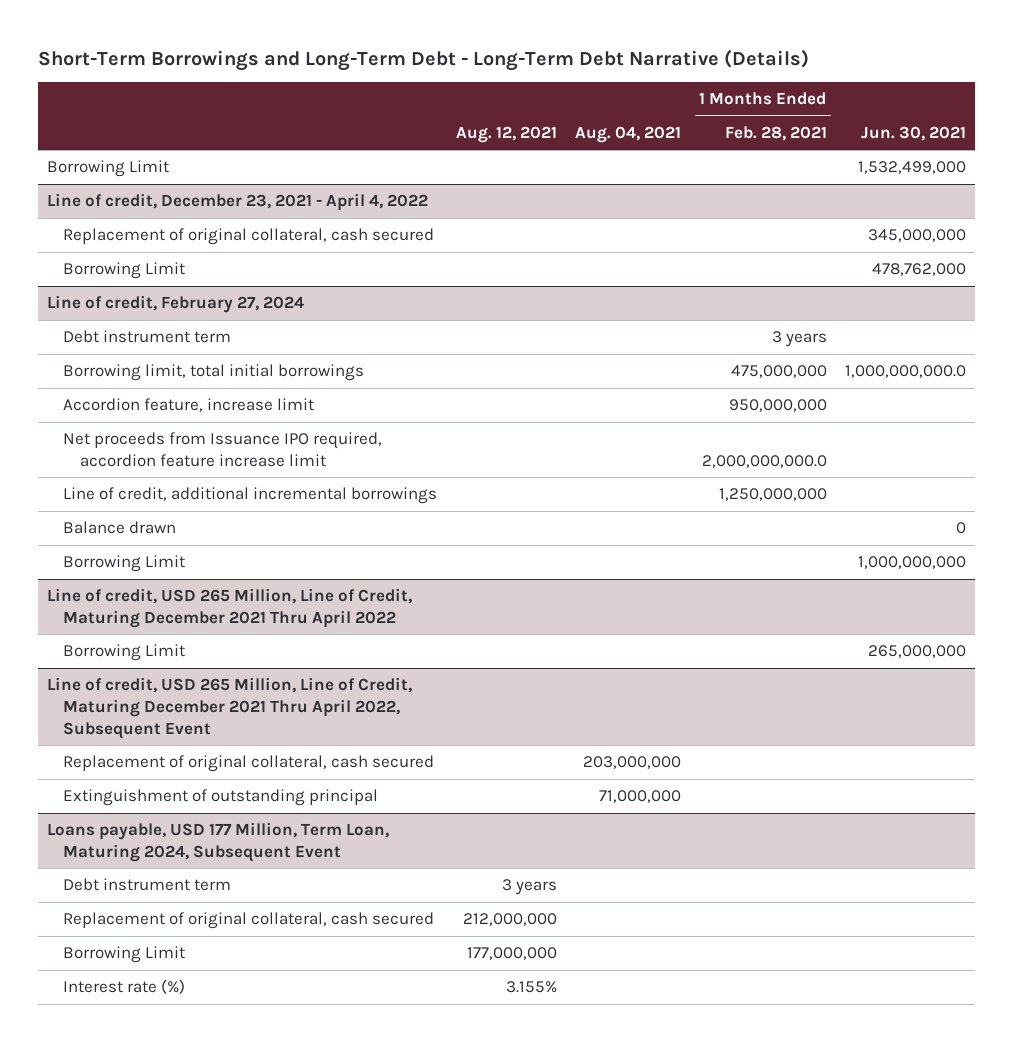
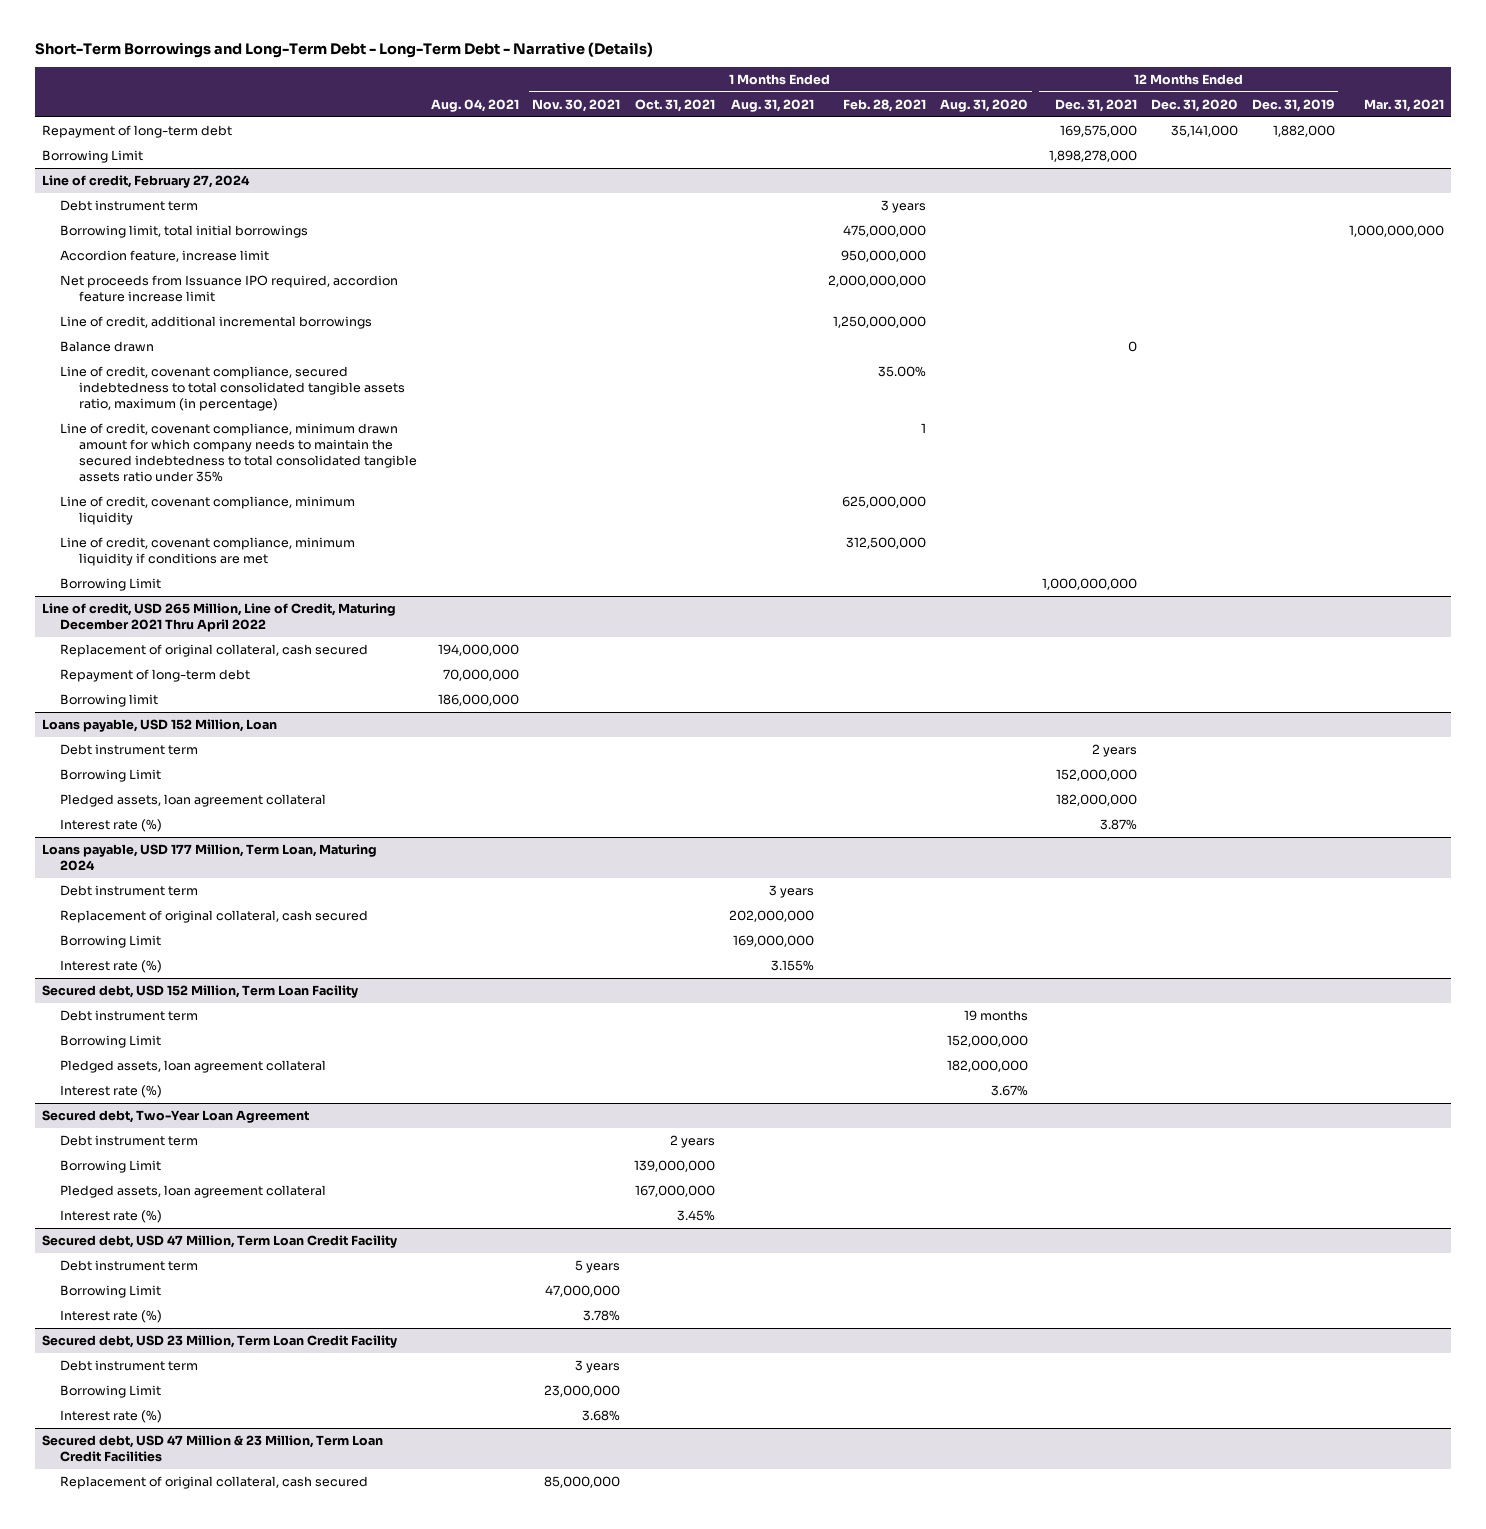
- Short-Term Borrowings and Long-Term Debt - Long-Term Debt Narrative (Details)
+ Short-Term Borrowings and Long-Term Debt - Long-Term Debt - Narrative (Details)
- | Aug. 12, 2021 | Aug. 04, 2021 | 1 Months Ended Feb. 28, 2021 | Jun. 30, 2021
+ | Aug. 04, 2021 | 1 Months Ended Nov. 30, 2021 | 1 Months Ended Oct. 31, 2021 | 1 Months Ended Aug. 31, 2021 | 1 Months Ended Feb. 28, 2021 | 1 Months Ended Aug. 31, 2020 | 12 Months Ended Dec. 31, 2021 | 12 Months Ended Dec. 31, 2020 | 12 Months Ended Dec. 31, 2019 | Mar. 31, 2021
+ Repayment of long-term debt | | | | | | | 169,575,000 | 35,141,000 | 1,882,000 |
- Line of credit, December 23, 2021 - April 4, 2022
- Replacement of original collateral, cash secured | | | | 345,000,000
- Borrowing Limit | | | | 478,762,000
@ Line of credit, February 27, 2024
- Net proceeds from Issuance IPO required, accordion feature increase limit | | | 2,000,000,000.0 |
+ Net proceeds from Issuance IPO required, accordion feature increase limit | | | | | 2,000,000,000 | | | | |
+ Line of credit, covenant compliance, secured indebtedness to total consolidated tangible assets ratio, maximum (in percentage) | | | | | 35.00% | | | | |
+ Line of credit, covenant compliance, minimum drawn amount for which company needs to maintain the secured indebtedness to total consolidated tangible assets ratio under 35% | | | | | 1 | | | | |
+ Line of credit, covenant compliance, minimum liquidity | | | | | 625,000,000 | | | | |
+ Line of credit, covenant compliance, minimum liquidity if conditions are met | | | | | 312,500,000 | | | | |
@ Line of credit, USD 265 Million, Line of Credit, Maturing December 2021 Thru April 2022
- Borrowing Limit | | | | 265,000,000
- Line of credit, USD 265 Million, Line of Credit, Maturing December 2021 Thru April 2022, Subsequent Event
- Replacement of original collateral, cash secured | | 203,000,000 | |
- Extinguishment of outstanding principal | | 71,000,000 | |
- Loans payable, USD 177 Million, Term Loan, Maturing 2024, Subsequent Event
@ Line of credit, USD 265 Million, Line of Credit, Maturing December 2021 Thru April 2022
+ Replacement of original collateral, cash secured | 194,000,000 | | | | | | | | |
+ Repayment of long-term debt | 70,000,000 | | | | | | | | |
+ Borrowing limit | 186,000,000 | | | | | | | | |
+ Loans payable, USD 152 Million, Loan
+ Debt instrument term | | | | | | | 2 years | | |
+ Borrowing Limit | | | | | | | 152,000,000 | | |
+ Pledged assets, loan agreement collateral | | | | | | | 182,000,000 | | |
+ Interest rate (%) | | | | | | | 3.87% | | |
+ Loans payable, USD 177 Million, Term Loan, Maturing 2024
+ Secured debt, USD 152 Million, Term Loan Facility
+ Debt instrument term | | | | | | 19 months | | | |
+ Borrowing Limit | | | | | | 152,000,000 | | | |
+ Pledged assets, loan agreement collateral | | | | | | 182,000,000 | | | |
+ Interest rate (%) | | | | | | 3.67% | | | |
+ Secured debt, Two-Year Loan Agreement
+ Debt instrument term | | | 2 years | | | | | | |
+ Borrowing Limit | | | 139,000,000 | | | | | | |
+ Pledged assets, loan agreement collateral | | | 167,000,000 | | | | | | |
+ Interest rate (%) | | | 3.45% | | | | | | |
+ Secured debt, USD 47 Million, Term Loan Credit Facility
+ Debt instrument term | | 5 years | | | | | | | |
+ Borrowing Limit | | 47,000,000 | | | | | | | |
+ Interest rate (%) | | 3.78% | | | | | | | |
+ Secured debt, USD 23 Million, Term Loan Credit Facility
+ Debt instrument term | | 3 years | | | | | | | |
+ Borrowing Limit | | 23,000,000 | | | | | | | |
+ Interest rate (%) | | 3.68% | | | | | | | |
+ Secured debt, USD 47 Million & 23 Million, Term Loan Credit Facilities
+ Replacement of original collateral, cash secured | | 85,000,000 | | | | | | | |

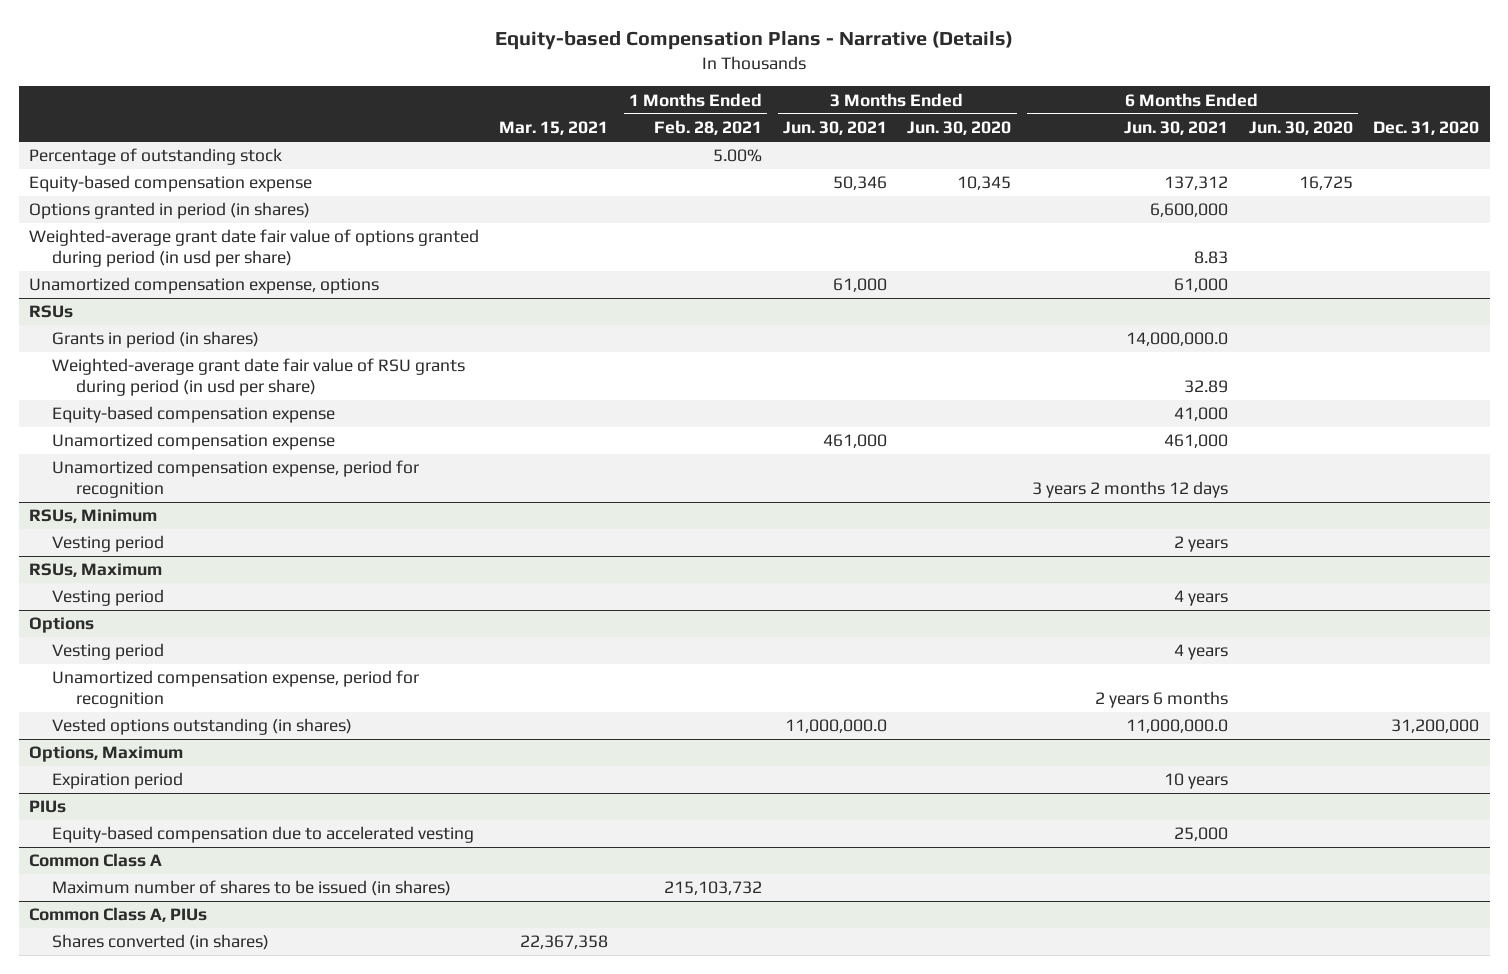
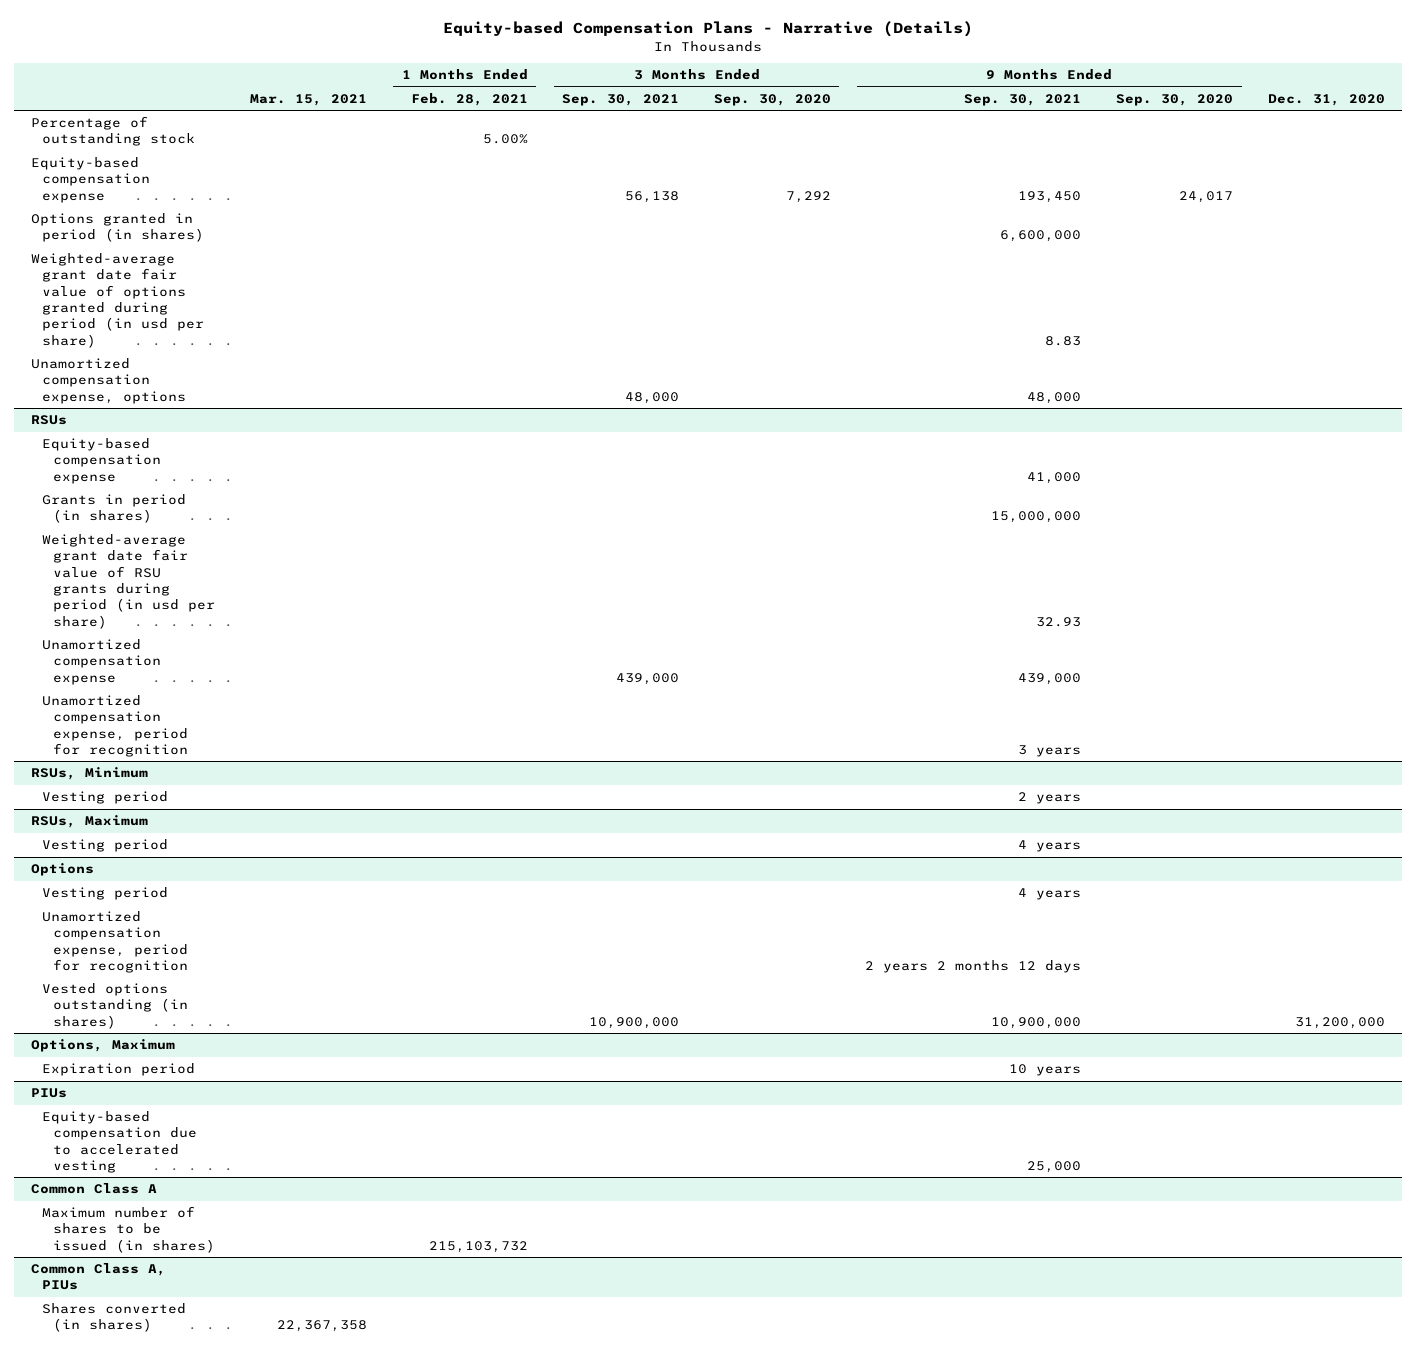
- | Mar. 15, 2021 | 1 Months Ended Feb. 28, 2021 | 3 Months Ended Jun. 30, 2021 | 3 Months Ended Jun. 30, 2020 | 6 Months Ended Jun. 30, 2021 | 6 Months Ended Jun. 30, 2020 | Dec. 31, 2020
+ | Mar. 15, 2021 | 1 Months Ended Feb. 28, 2021 | 3 Months Ended Sep. 30, 2021 | 3 Months Ended Sep. 30, 2020 | 9 Months Ended Sep. 30, 2021 | 9 Months Ended Sep. 30, 2020 | Dec. 31, 2020
@ RSUs
moved up: Equity-based compensation expense | | | | | 41,000 | |

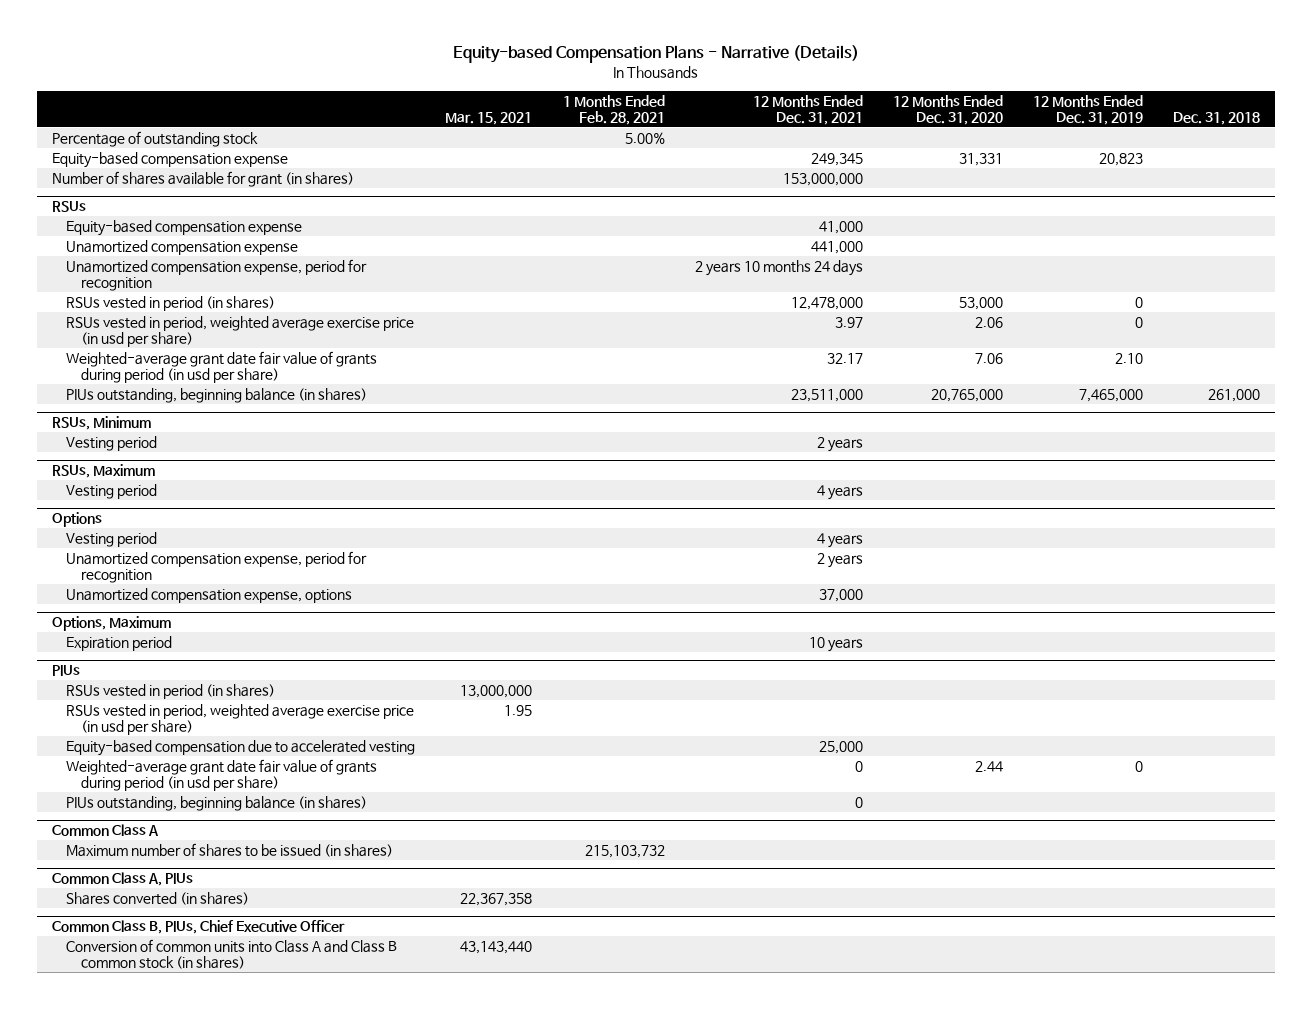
- | Mar. 15, 2021 | 1 Months Ended Feb. 28, 2021 | 3 Months Ended Sep. 30, 2021 | 3 Months Ended Sep. 30, 2020 | 9 Months Ended Sep. 30, 2021 | 9 Months Ended Sep. 30, 2020 | Dec. 31, 2020
+ | Mar. 15, 2021 | 1 Months Ended Feb. 28, 2021 | 12 Months Ended Dec. 31, 2021 | 12 Months Ended Dec. 31, 2020 | 12 Months Ended Dec. 31, 2019 | Dec. 31, 2018
- Options granted in period (in shares) | | | | | 6,600,000 | |
- Weighted-average grant date fair value of options granted during period (in usd per share) | | | | | 8.83 | |
- Unamortized compensation expense, options | | | 48,000 | | 48,000 | |
+ Number of shares available for grant (in shares) | | | 153,000,000 | | |
@ RSUs
- Grants in period (in shares) | | | | | 15,000,000 | |
- Weighted-average grant date fair value of RSU grants during period (in usd per share) | | | | | 32.93 | |
+ RSUs vested in period (in shares) | | | 12,478,000 | 53,000 | 0 |
+ RSUs vested in period, weighted average exercise price (in usd per share) | | | 3.97 | 2.06 | 0 |
+ Weighted-average grant date fair value of grants during period (in usd per share) | | | 32.17 | 7.06 | 2.10 |
+ PIUs outstanding, beginning balance (in shares) | | | 23,511,000 | 20,765,000 | 7,465,000 | 261,000
@ Options
- Vested options outstanding (in shares) | | | 10,900,000 | | 10,900,000 | | 31,200,000
+ Unamortized compensation expense, options | | | 37,000 | | |
@ PIUs
+ RSUs vested in period (in shares) | 13,000,000 | | | | |
+ RSUs vested in period, weighted average exercise price (in usd per share) | 1.95 | | | | |
+ Weighted-average grant date fair value of grants during period (in usd per share) | | | 0 | 2.44 | 0 |
+ PIUs outstanding, beginning balance (in shares) | | | 0 | | |
+ Common Class B, PIUs, Chief Executive Officer
+ Conversion of common units into Class A and Class B common stock (in shares) | 43,143,440 | | | | |

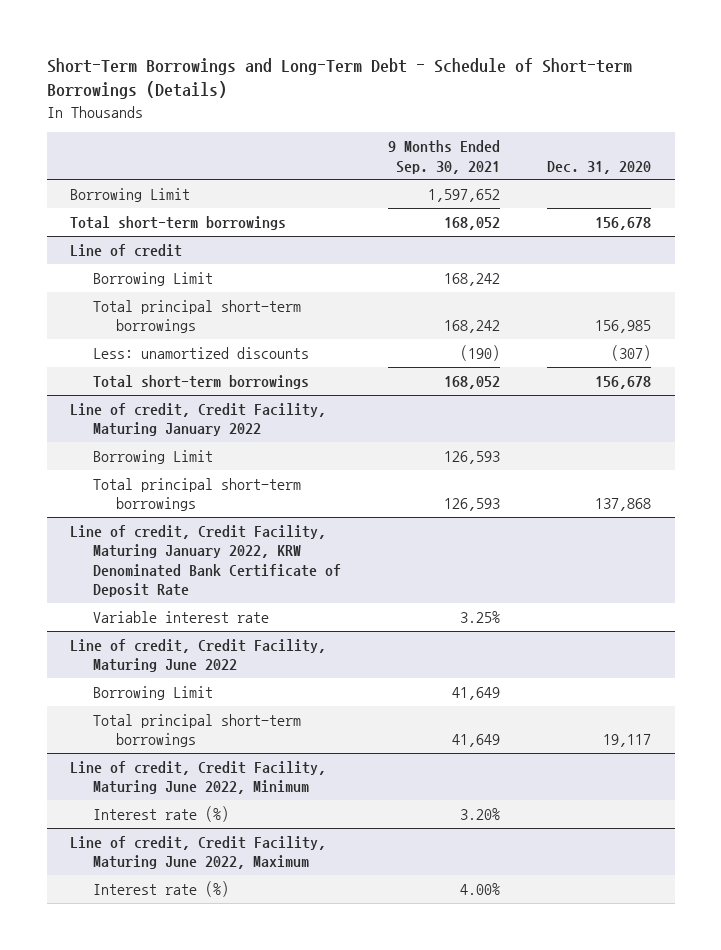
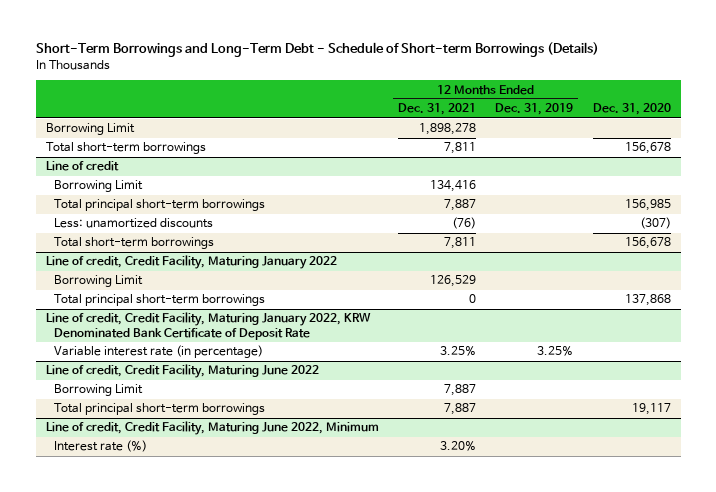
- | 9 Months Ended Sep. 30, 2021 | Dec. 31, 2020
+ | 12 Months Ended Dec. 31, 2021 | 12 Months Ended Dec. 31, 2019 | Dec. 31, 2020
@ Line of credit, Credit Facility, Maturing January 2022, KRW Denominated Bank Certificate of Deposit Rate
- Variable interest rate | 3.25% |
+ Variable interest rate (in percentage) | 3.25% | 3.25% |
- Line of credit, Credit Facility, Maturing June 2022, Maximum
- Interest rate (%) | 4.00% |

